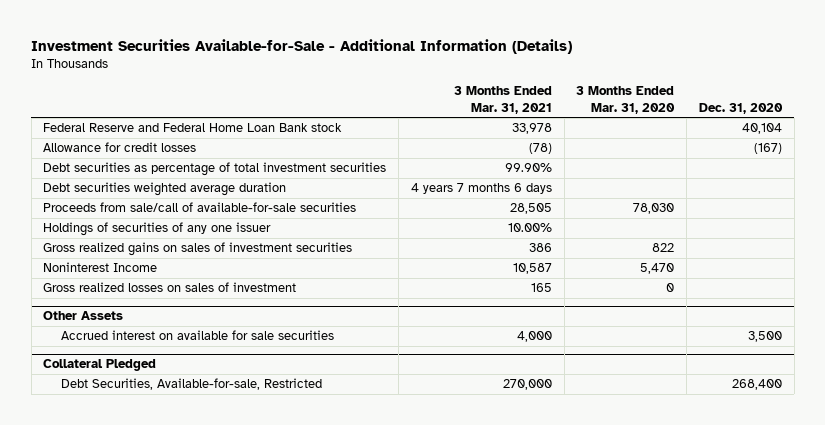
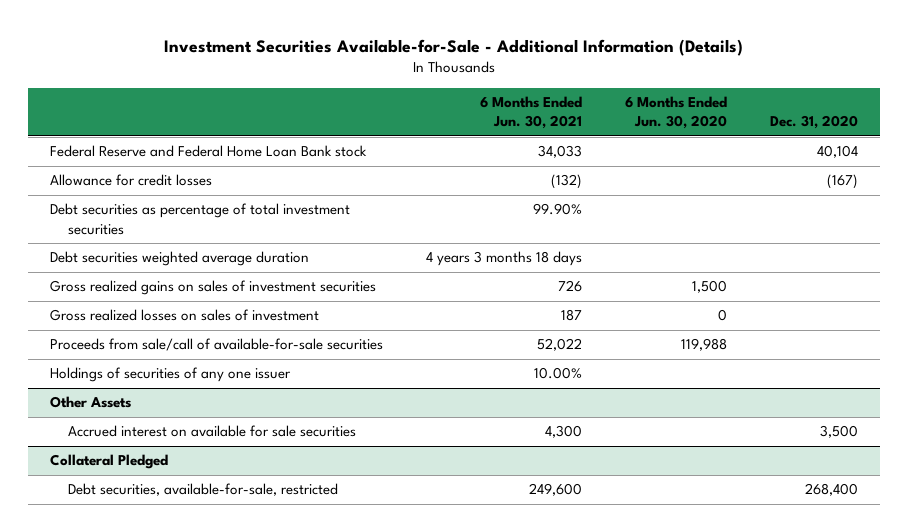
- | 3 Months Ended Mar. 31, 2021 | 3 Months Ended Mar. 31, 2020 | Dec. 31, 2020
+ | 6 Months Ended Jun. 30, 2021 | 6 Months Ended Jun. 30, 2020 | Dec. 31, 2020
- Noninterest Income | 10,587 | 5,470 |
moved down: Proceeds from sale/call of available-for-sale securities | 52,022 | 119,988 |
moved down: Holdings of securities of any one issuer | 10.00% | |
@ Collateral Pledged
- Debt Securities, Available-for-sale, Restricted | 270,000 | | 268,400
+ Debt securities, available-for-sale, restricted | 249,600 | | 268,400

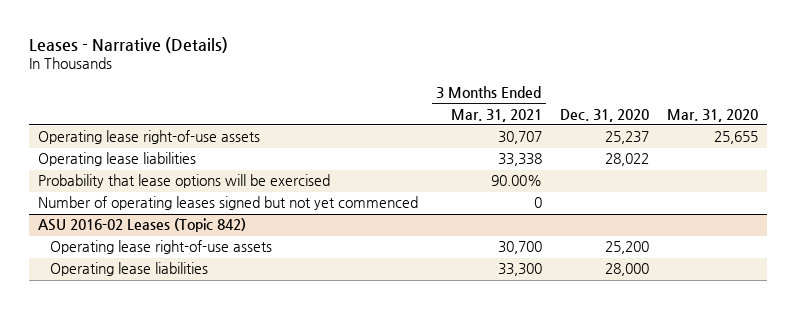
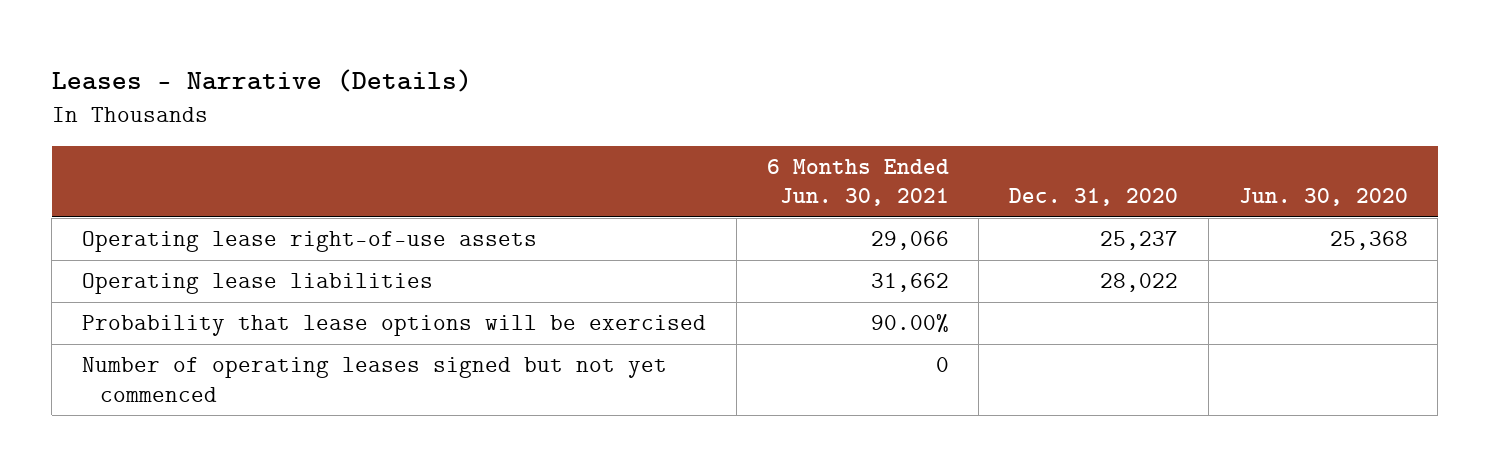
- | 3 Months Ended Mar. 31, 2021 | Dec. 31, 2020 | Mar. 31, 2020
+ | 6 Months Ended Jun. 30, 2021 | Dec. 31, 2020 | Jun. 30, 2020
- ASU 2016-02 Leases (Topic 842)
- Operating lease right-of-use assets | 30,700 | 25,200 |
- Operating lease liabilities | 33,300 | 28,000 |

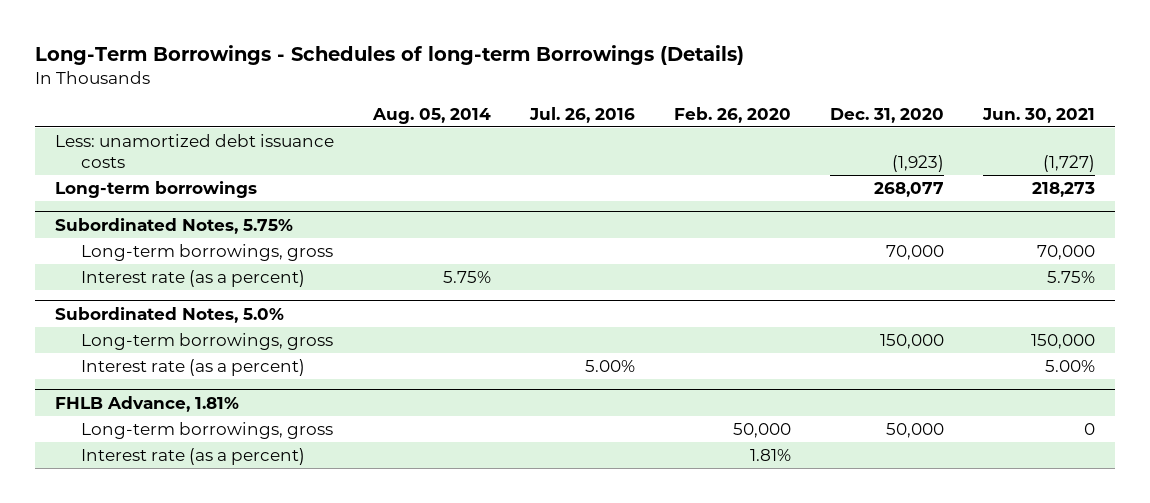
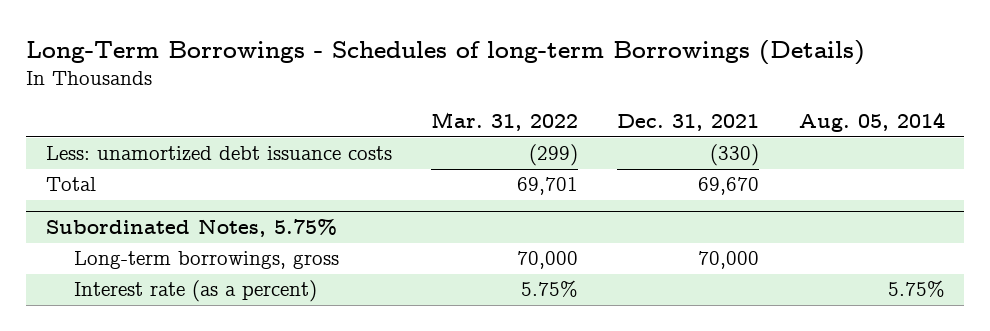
- | Aug. 05, 2014 | Jul. 26, 2016 | Feb. 26, 2020 | Dec. 31, 2020 | Jun. 30, 2021
+ | Mar. 31, 2022 | Dec. 31, 2021 | Aug. 05, 2014
- Long-term borrowings | | | | 268,077 | 218,273
+ Total | 69,701 | 69,670 |
- Subordinated Notes, 5.0%
- Long-term borrowings, gross | | | | 150,000 | 150,000
- Interest rate (as a percent) | | 5.00% | | | 5.00%
- FHLB Advance, 1.81%
- Long-term borrowings, gross | | | 50,000 | 50,000 | 0
- Interest rate (as a percent) | | | 1.81% | |

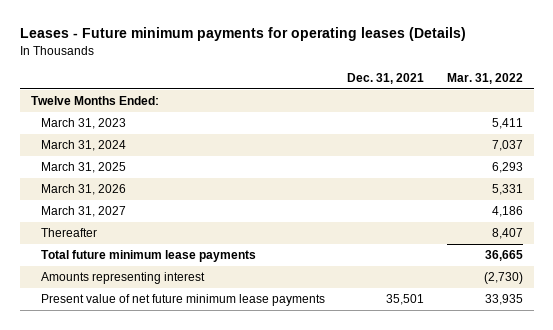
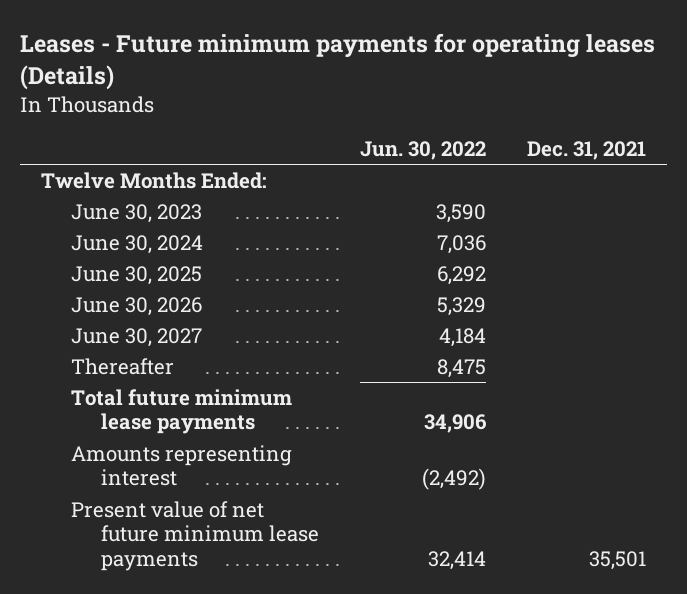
- | Dec. 31, 2021 | Mar. 31, 2022
+ | Jun. 30, 2022 | Dec. 31, 2021
- March 31, 2023 | | 5,411
- March 31, 2024 | | 7,037
- March 31, 2025 | | 6,293
- March 31, 2026 | | 5,331
- March 31, 2027 | | 4,186
+ June 30, 2023 | 3,590 |
+ June 30, 2024 | 7,036 |
+ June 30, 2025 | 6,292 |
+ June 30, 2026 | 5,329 |
+ June 30, 2027 | 4,184 |

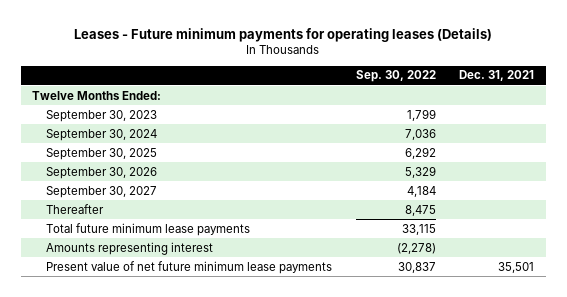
- | Jun. 30, 2022 | Dec. 31, 2021
+ | Sep. 30, 2022 | Dec. 31, 2021
- June 30, 2023 | 3,590 |
- June 30, 2024 | 7,036 |
- June 30, 2025 | 6,292 |
- June 30, 2026 | 5,329 |
- June 30, 2027 | 4,184 |
+ September 30, 2023 | 1,799 |
+ September 30, 2024 | 7,036 |
+ September 30, 2025 | 6,292 |
+ September 30, 2026 | 5,329 |
+ September 30, 2027 | 4,184 |

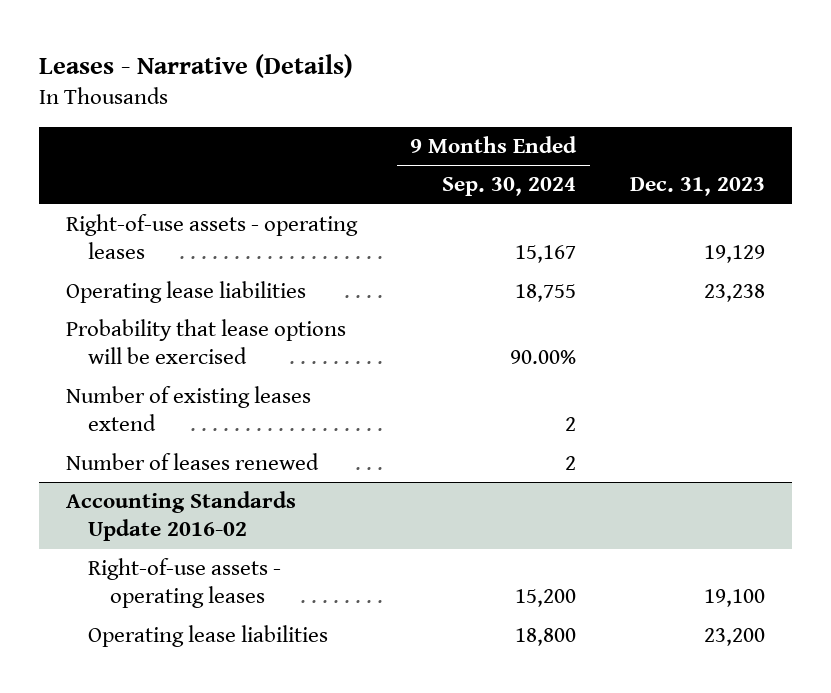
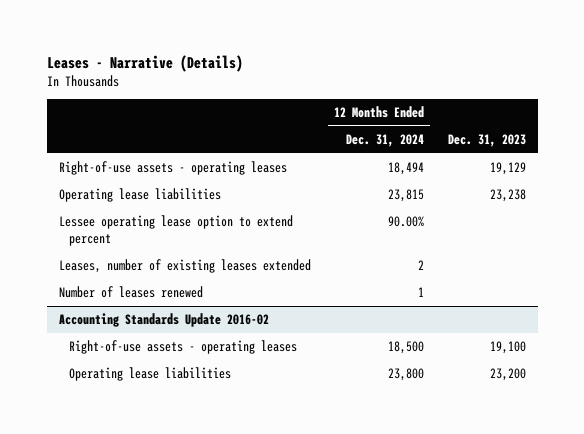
- | 9 Months Ended Sep. 30, 2024 | Dec. 31, 2023
+ | 12 Months Ended Dec. 31, 2024 | Dec. 31, 2023
- Probability that lease options will be exercised | 90.00% |
- Number of existing leases extend | 2 |
+ Lessee operating lease option to extend percent | 90.00% |
+ Leases, number of existing leases extended | 2 |

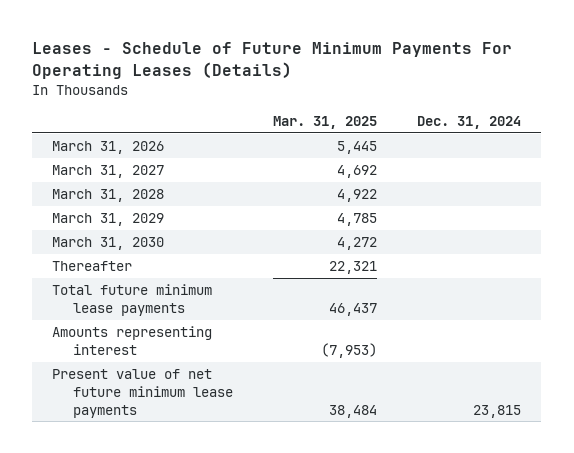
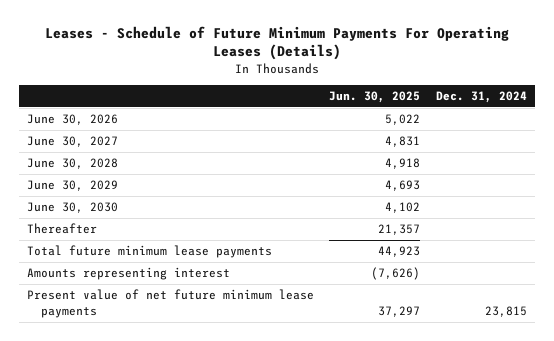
- | Mar. 31, 2025 | Dec. 31, 2024
+ | Jun. 30, 2025 | Dec. 31, 2024
- March 31, 2026 | 5,445 |
- March 31, 2027 | 4,692 |
- March 31, 2028 | 4,922 |
- March 31, 2029 | 4,785 |
- March 31, 2030 | 4,272 |
+ June 30, 2026 | 5,022 |
+ June 30, 2027 | 4,831 |
+ June 30, 2028 | 4,918 |
+ June 30, 2029 | 4,693 |
+ June 30, 2030 | 4,102 |

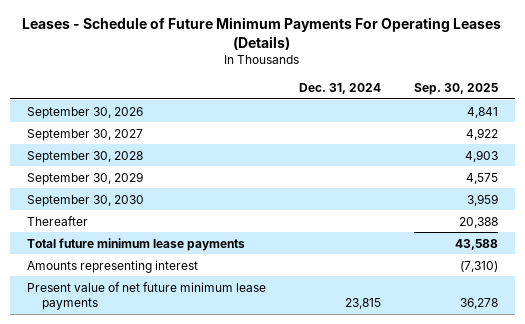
- | Jun. 30, 2025 | Dec. 31, 2024
+ | Dec. 31, 2024 | Sep. 30, 2025
- June 30, 2026 | 5,022 |
- June 30, 2027 | 4,831 |
- June 30, 2028 | 4,918 |
- June 30, 2029 | 4,693 |
- June 30, 2030 | 4,102 |
+ September 30, 2026 | | 4,841
+ September 30, 2027 | | 4,922
+ September 30, 2028 | | 4,903
+ September 30, 2029 | | 4,575
+ September 30, 2030 | | 3,959

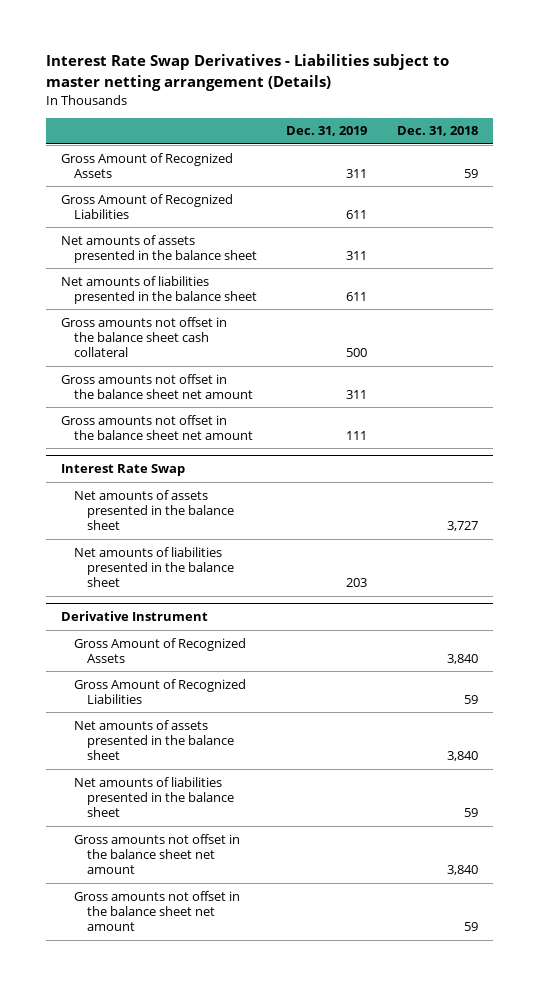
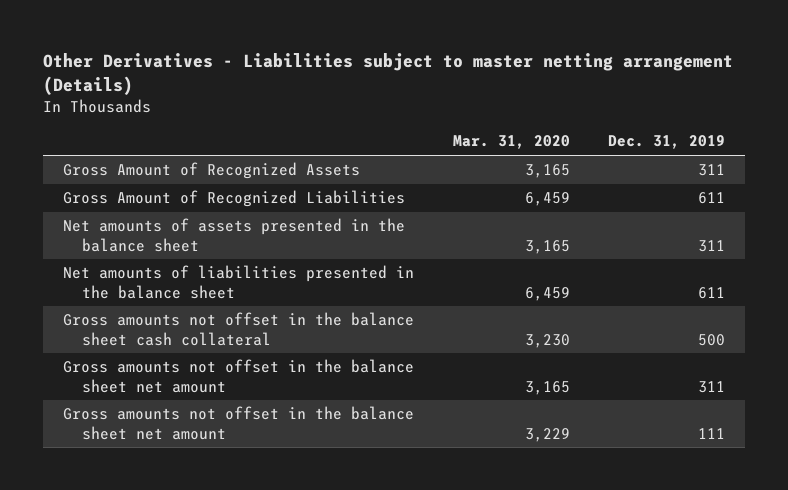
- Interest Rate Swap Derivatives - Liabilities subject to master netting arrangement (Details)
+ Other Derivatives - Liabilities subject to master netting arrangement (Details)
- | Dec. 31, 2019 | Dec. 31, 2018
+ | Mar. 31, 2020 | Dec. 31, 2019
- Interest Rate Swap
- Net amounts of assets presented in the balance sheet | | 3,727
- Net amounts of liabilities presented in the balance sheet | 203 |
- Derivative Instrument
- Gross Amount of Recognized Assets | | 3,840
- Gross Amount of Recognized Liabilities | | 59
- Net amounts of assets presented in the balance sheet | | 3,840
- Net amounts of liabilities presented in the balance sheet | | 59
- Gross amounts not offset in the balance sheet net amount | | 3,840
- Gross amounts not offset in the balance sheet net amount | | 59

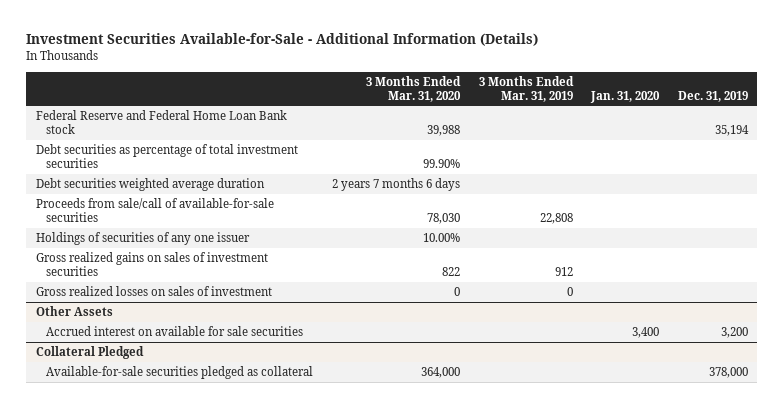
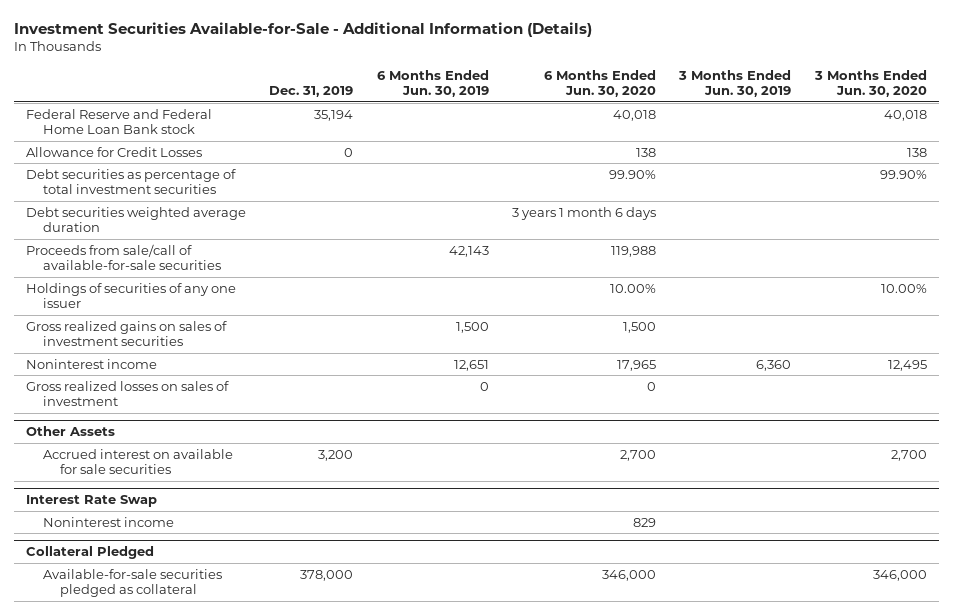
- | 3 Months Ended Mar. 31, 2020 | 3 Months Ended Mar. 31, 2019 | Jan. 31, 2020 | Dec. 31, 2019
+ | Dec. 31, 2019 | 6 Months Ended Jun. 30, 2019 | 6 Months Ended Jun. 30, 2020 | 3 Months Ended Jun. 30, 2019 | 3 Months Ended Jun. 30, 2020
+ Allowance for Credit Losses | 0 | | 138 | | 138
+ Noninterest income | | 12,651 | 17,965 | 6,360 | 12,495
+ Interest Rate Swap
+ Noninterest income | | | 829 | |

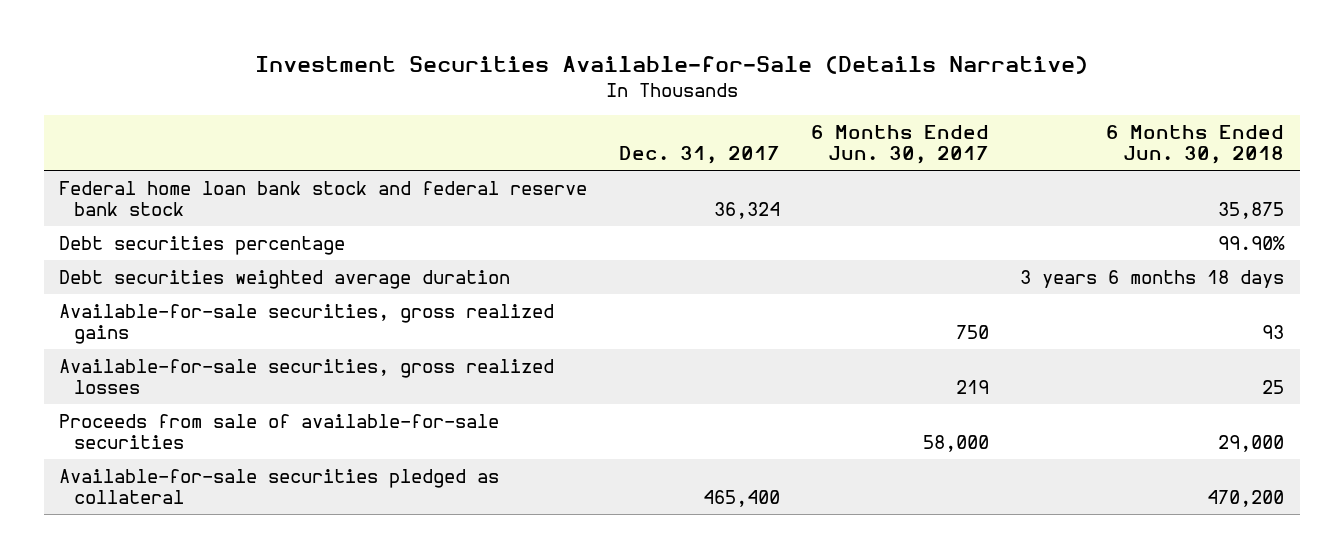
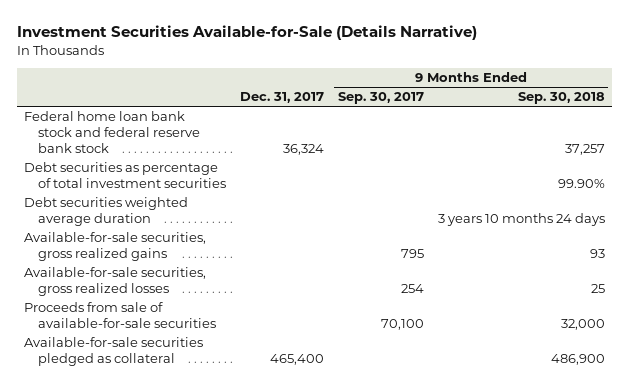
- | Dec. 31, 2017 | 6 Months Ended Jun. 30, 2017 | 6 Months Ended Jun. 30, 2018
+ | Dec. 31, 2017 | 9 Months Ended Sep. 30, 2017 | 9 Months Ended Sep. 30, 2018
- Debt securities percentage | | | 99.90%
+ Debt securities as percentage of total investment securities | | | 99.90%

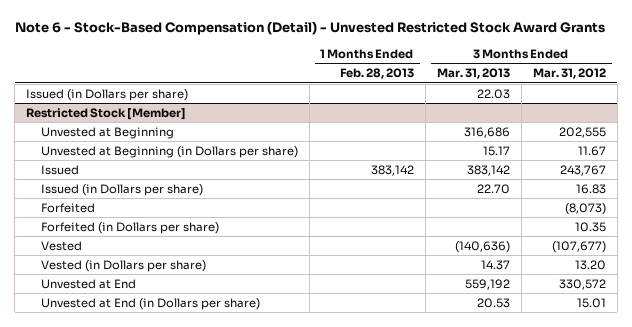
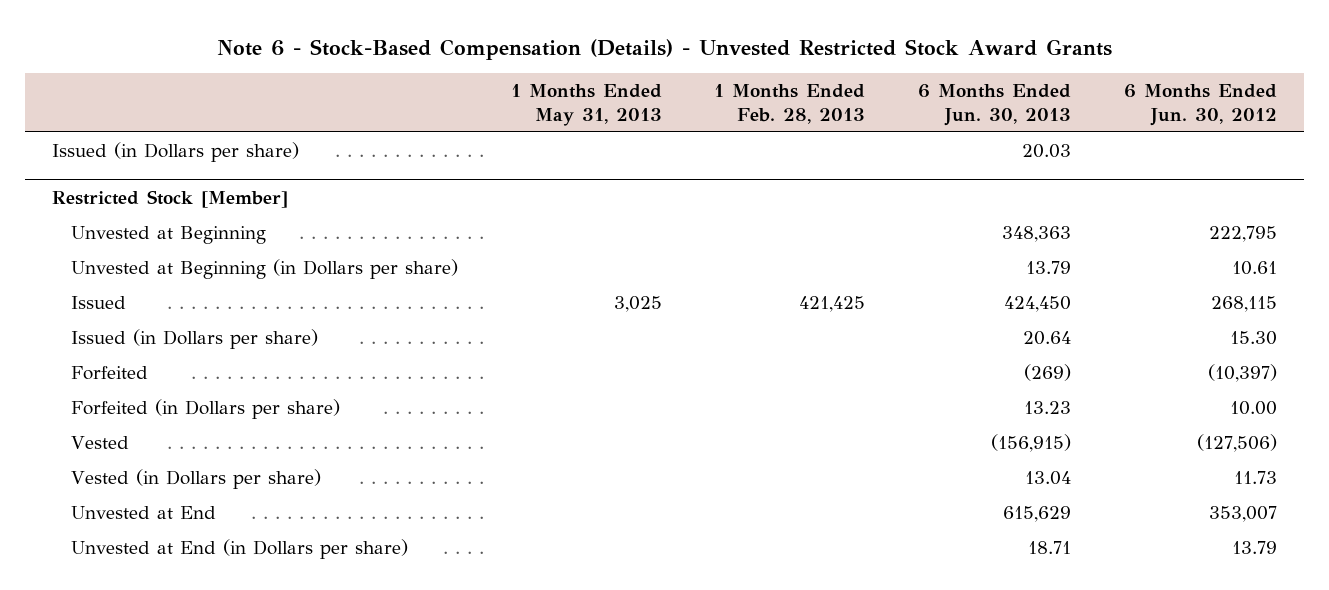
- Note 6 - Stock-Based Compensation (Detail) - Unvested Restricted Stock Award Grants
+ Note 6 - Stock-Based Compensation (Details) - Unvested Restricted Stock Award Grants
- | 1 Months Ended Feb. 28, 2013 | 3 Months Ended Mar. 31, 2013 | 3 Months Ended Mar. 31, 2012
+ | 1 Months Ended May 31, 2013 | 1 Months Ended Feb. 28, 2013 | 6 Months Ended Jun. 30, 2013 | 6 Months Ended Jun. 30, 2012
@ Restricted Stock [Member]
- Issued | 383,142 | 383,142 | 243,767
+ Issued | 3,025 | 421,425 | 424,450 | 268,115

